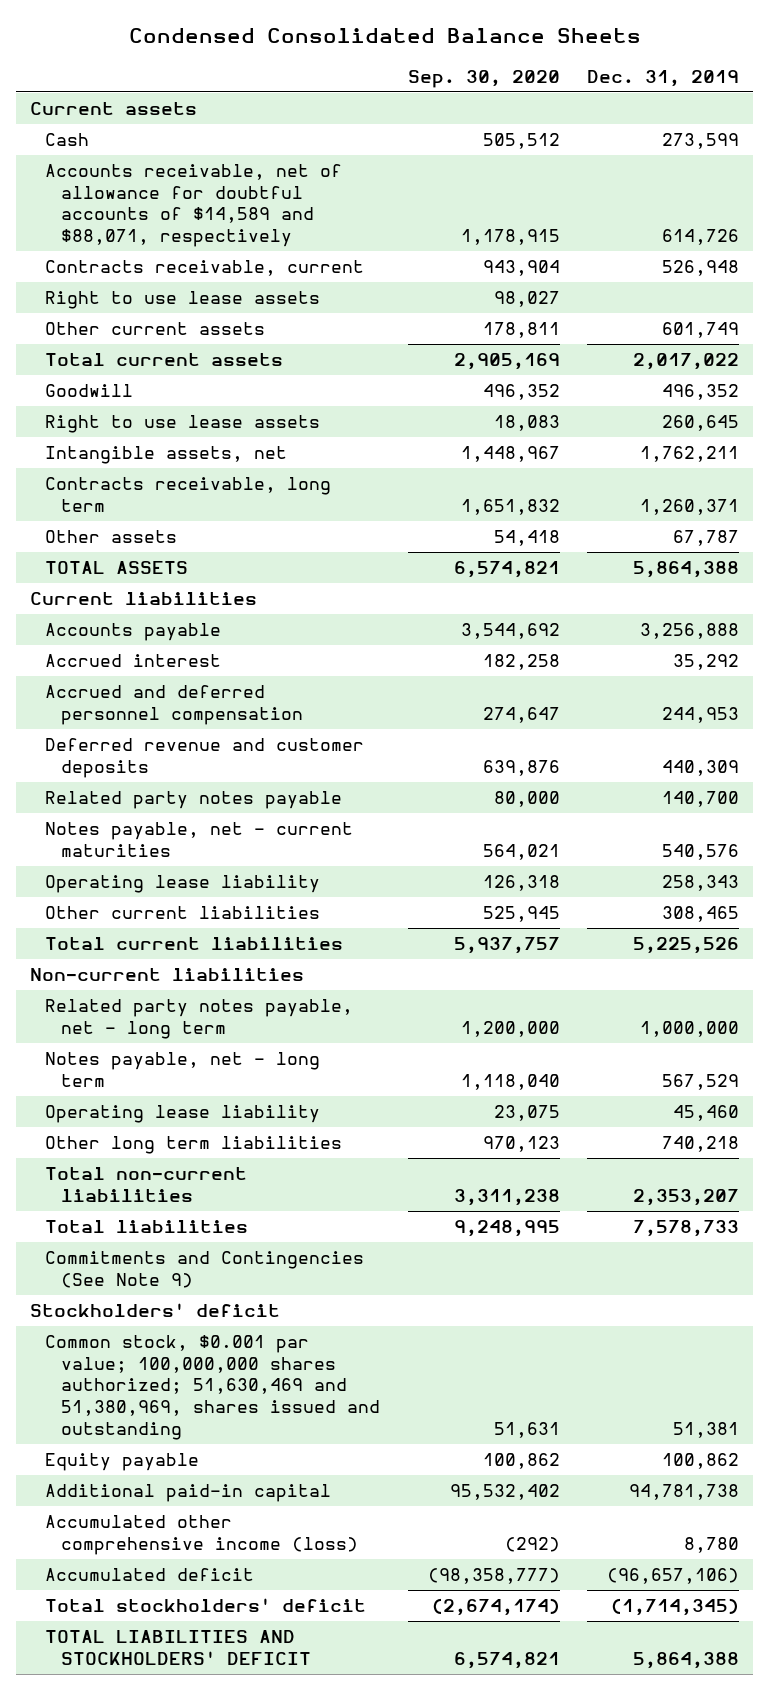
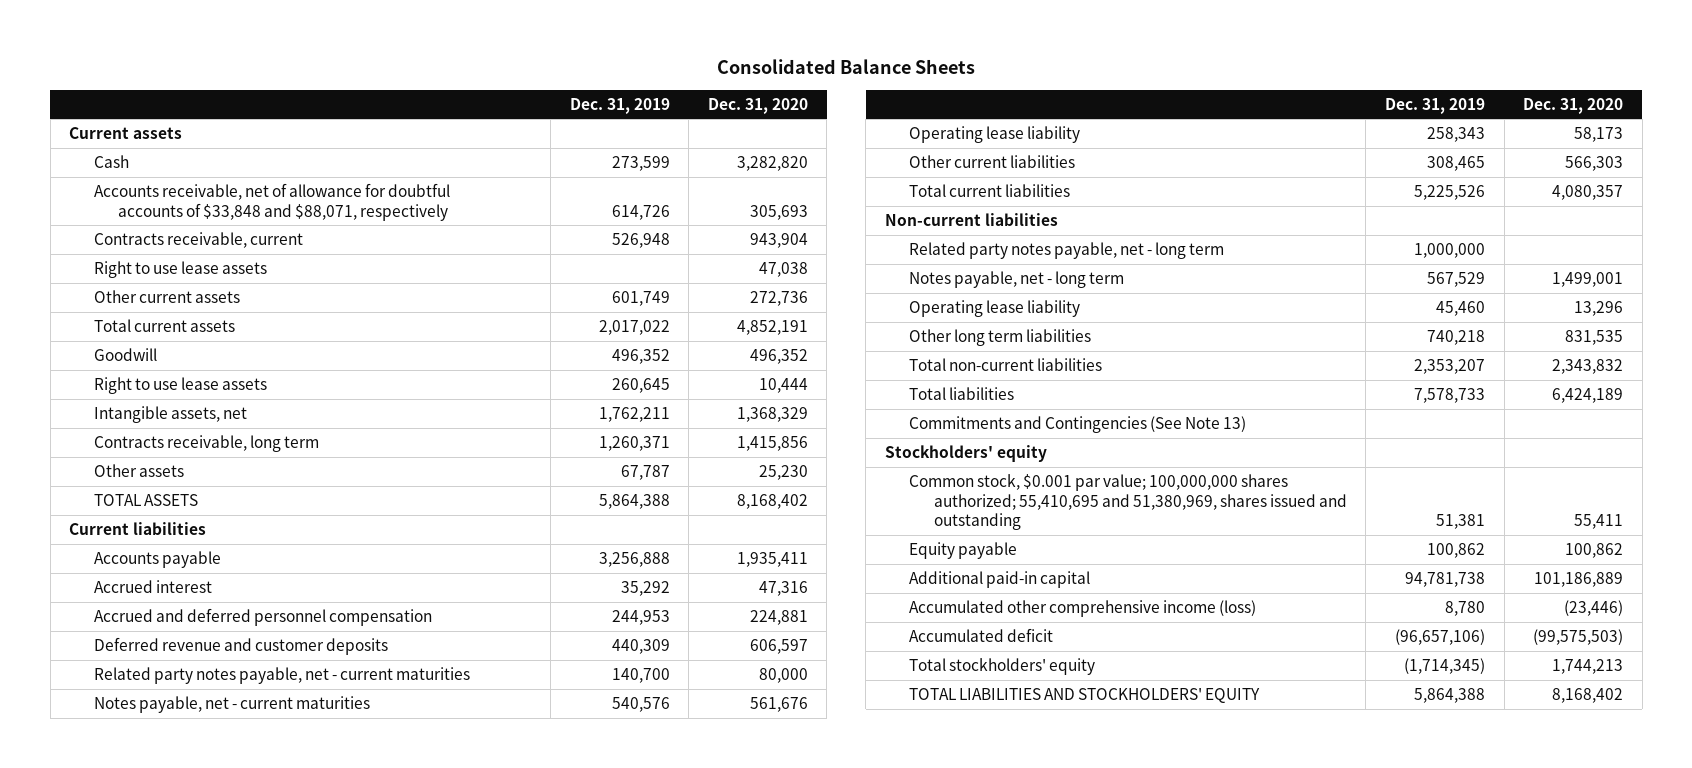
- Condensed Consolidated Balance Sheets
+ Consolidated Balance Sheets
- | Sep. 30, 2020 | Dec. 31, 2019
+ | Dec. 31, 2019 | Dec. 31, 2020
- Accounts receivable, net of allowance for doubtful accounts of $14,589 and $88,071, respectively | 1,178,915 | 614,726
+ Accounts receivable, net of allowance for doubtful accounts of $33,848 and $88,071, respectively | 614,726 | 305,693
- Related party notes payable | 80,000 | 140,700
+ Related party notes payable, net - current maturities | 140,700 | 80,000
- Commitments and Contingencies (See Note 9)
- Stockholders' deficit
- Common stock, $0.001 par value; 100,000,000 shares authorized; 51,630,469 and 51,380,969, shares issued and outstanding | 51,631 | 51,381
+ Commitments and Contingencies (See Note 13)
+ Stockholders' equity
+ Common stock, $0.001 par value; 100,000,000 shares authorized; 55,410,695 and 51,380,969, shares issued and outstanding | 51,381 | 55,411
- Total stockholders' deficit | (2,674,174) | (1,714,345)
- TOTAL LIABILITIES AND STOCKHOLDERS' DEFICIT | 6,574,821 | 5,864,388
+ Total stockholders' equity | (1,714,345) | 1,744,213
+ TOTAL LIABILITIES AND STOCKHOLDERS' EQUITY | 5,864,388 | 8,168,402

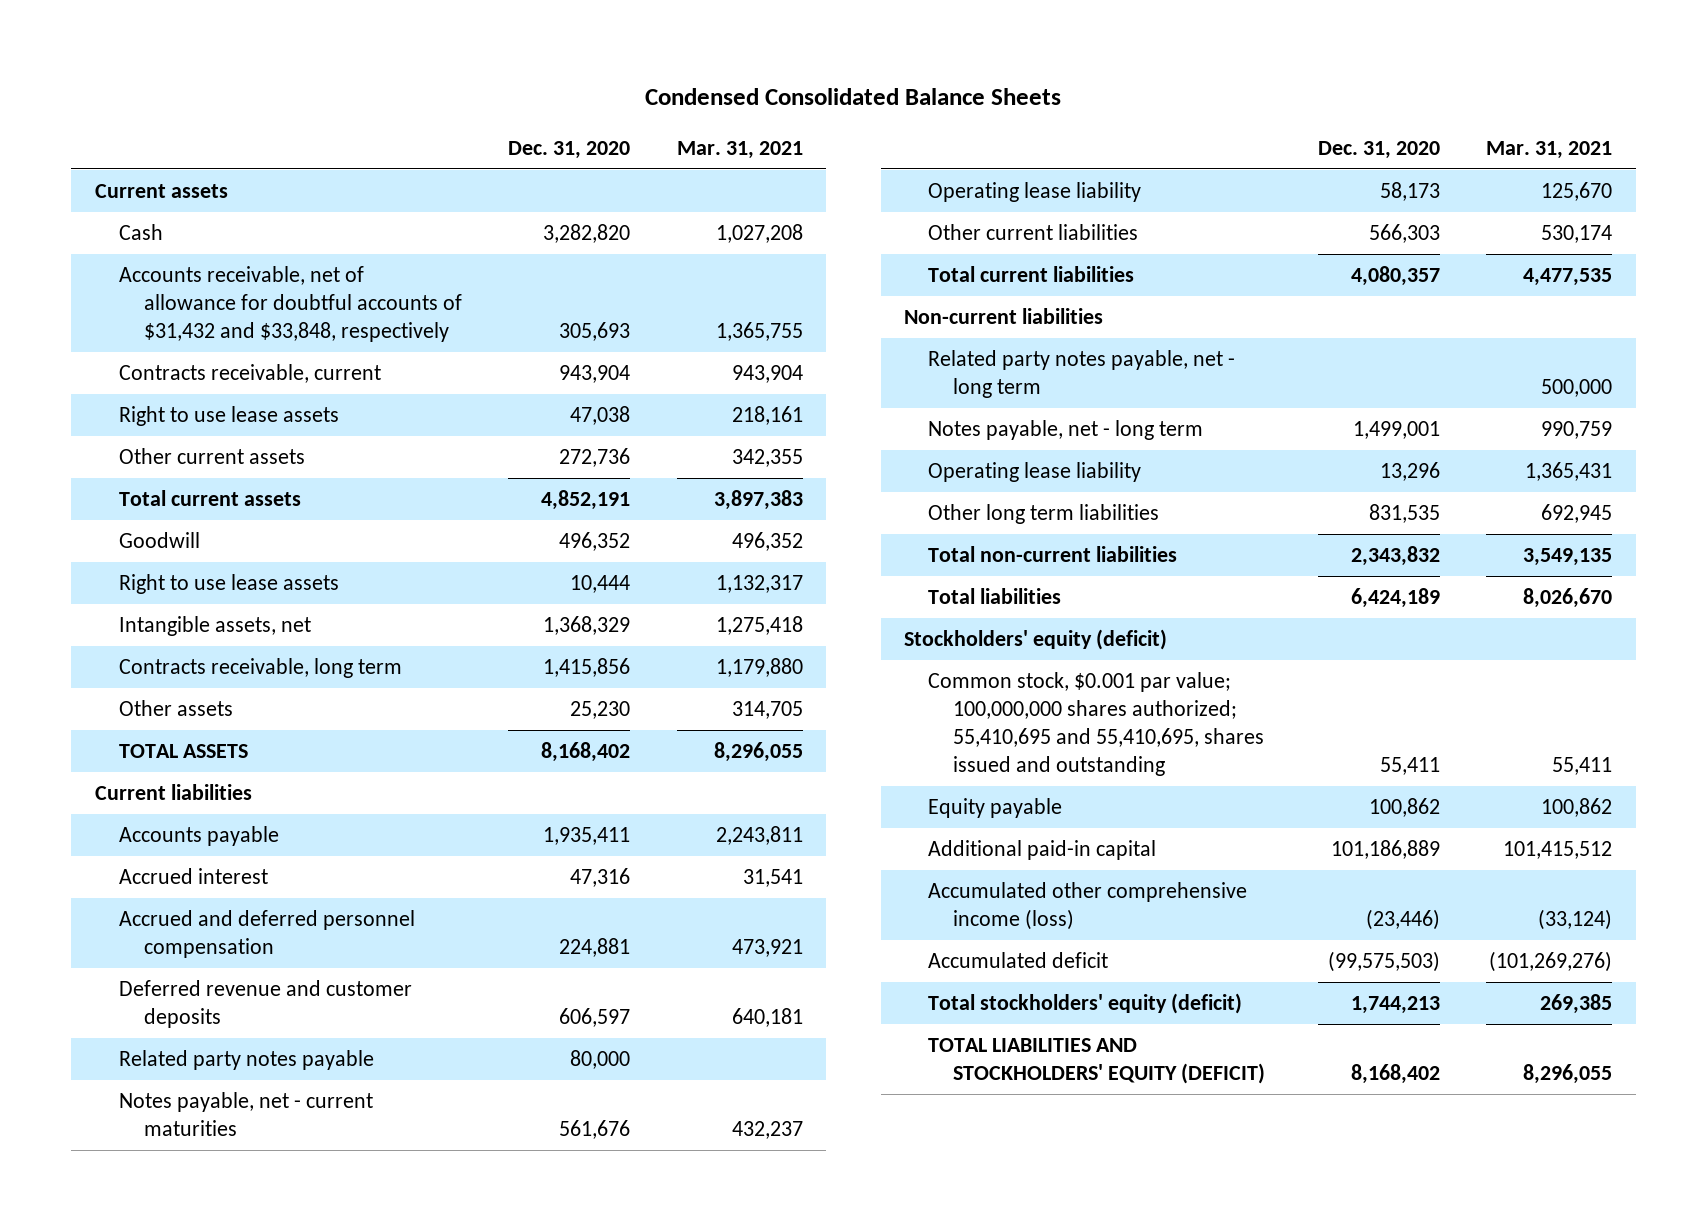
- Consolidated Balance Sheets
+ Condensed Consolidated Balance Sheets
- | Dec. 31, 2019 | Dec. 31, 2020
+ | Dec. 31, 2020 | Mar. 31, 2021
- Accounts receivable, net of allowance for doubtful accounts of $33,848 and $88,071, respectively | 614,726 | 305,693
+ Accounts receivable, net of allowance for doubtful accounts of $31,432 and $33,848, respectively | 305,693 | 1,365,755
- Related party notes payable, net - current maturities | 140,700 | 80,000
+ Related party notes payable | 80,000 |
- Commitments and Contingencies (See Note 13)
- Stockholders' equity
- Common stock, $0.001 par value; 100,000,000 shares authorized; 55,410,695 and 51,380,969, shares issued and outstanding | 51,381 | 55,411
+ Stockholders' equity (deficit)
+ Common stock, $0.001 par value; 100,000,000 shares authorized; 55,410,695 and 55,410,695, shares issued and outstanding | 55,411 | 55,411
- Total stockholders' equity | (1,714,345) | 1,744,213
- TOTAL LIABILITIES AND STOCKHOLDERS' EQUITY | 5,864,388 | 8,168,402
+ Total stockholders' equity (deficit) | 1,744,213 | 269,385
+ TOTAL LIABILITIES AND STOCKHOLDERS' EQUITY (DEFICIT) | 8,168,402 | 8,296,055

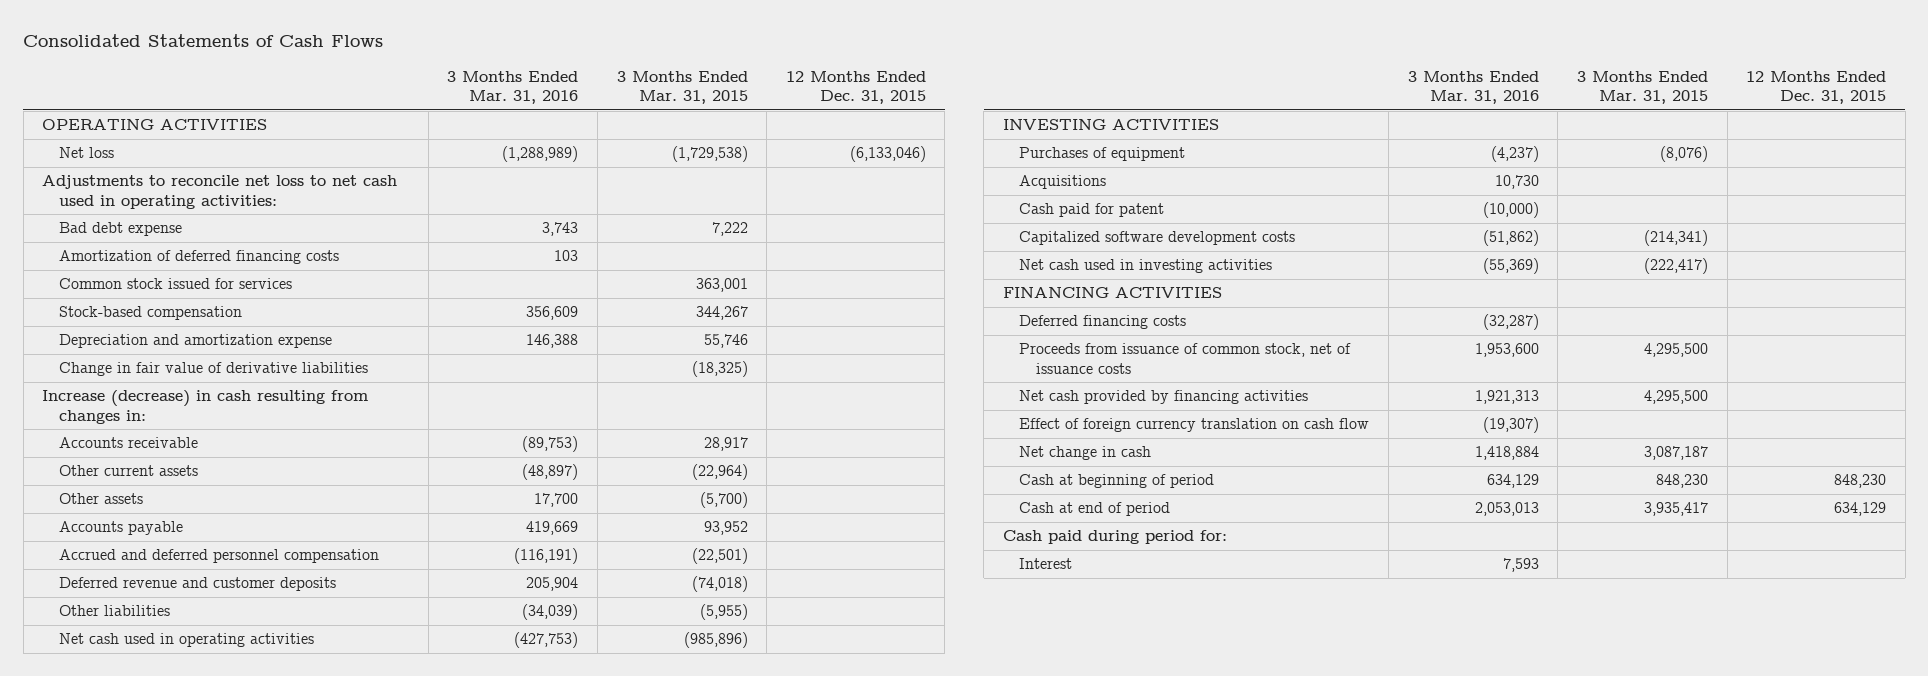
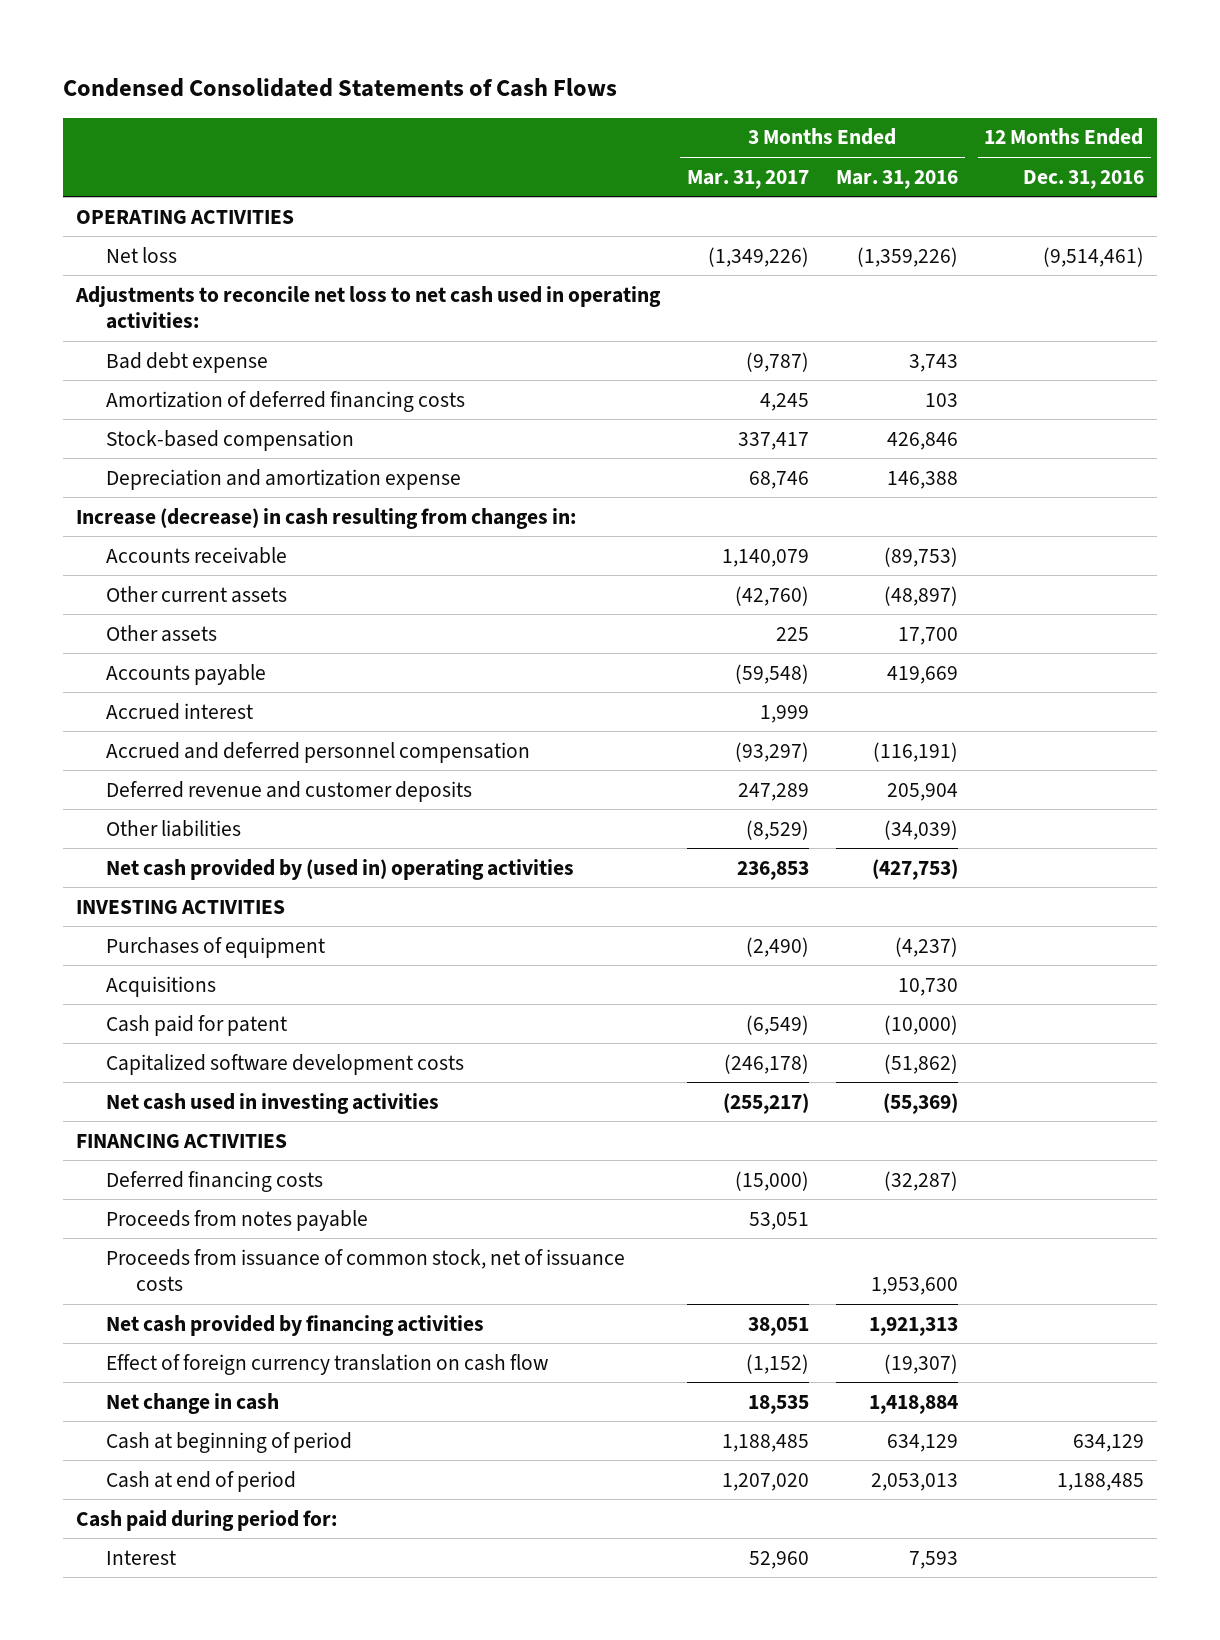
- Consolidated Statements of Cash Flows
+ Condensed Consolidated Statements of Cash Flows
- | 3 Months Ended Mar. 31, 2016 | 3 Months Ended Mar. 31, 2015 | 12 Months Ended Dec. 31, 2015
+ | 3 Months Ended Mar. 31, 2017 | 3 Months Ended Mar. 31, 2016 | 12 Months Ended Dec. 31, 2016
- Net loss | (1,288,989) | (1,729,538) | (6,133,046)
+ Net loss | (1,349,226) | (1,359,226) | (9,514,461)
- Common stock issued for services | | 363,001 |
- Stock-based compensation | 356,609 | 344,267 |
+ Stock-based compensation | 337,417 | 426,846 |
- Change in fair value of derivative liabilities | | (18,325) |
+ Accrued interest | 1,999 | |
- Net cash used in operating activities | (427,753) | (985,896) |
+ Net cash provided by (used in) operating activities | 236,853 | (427,753) |
+ Proceeds from notes payable | 53,051 | |

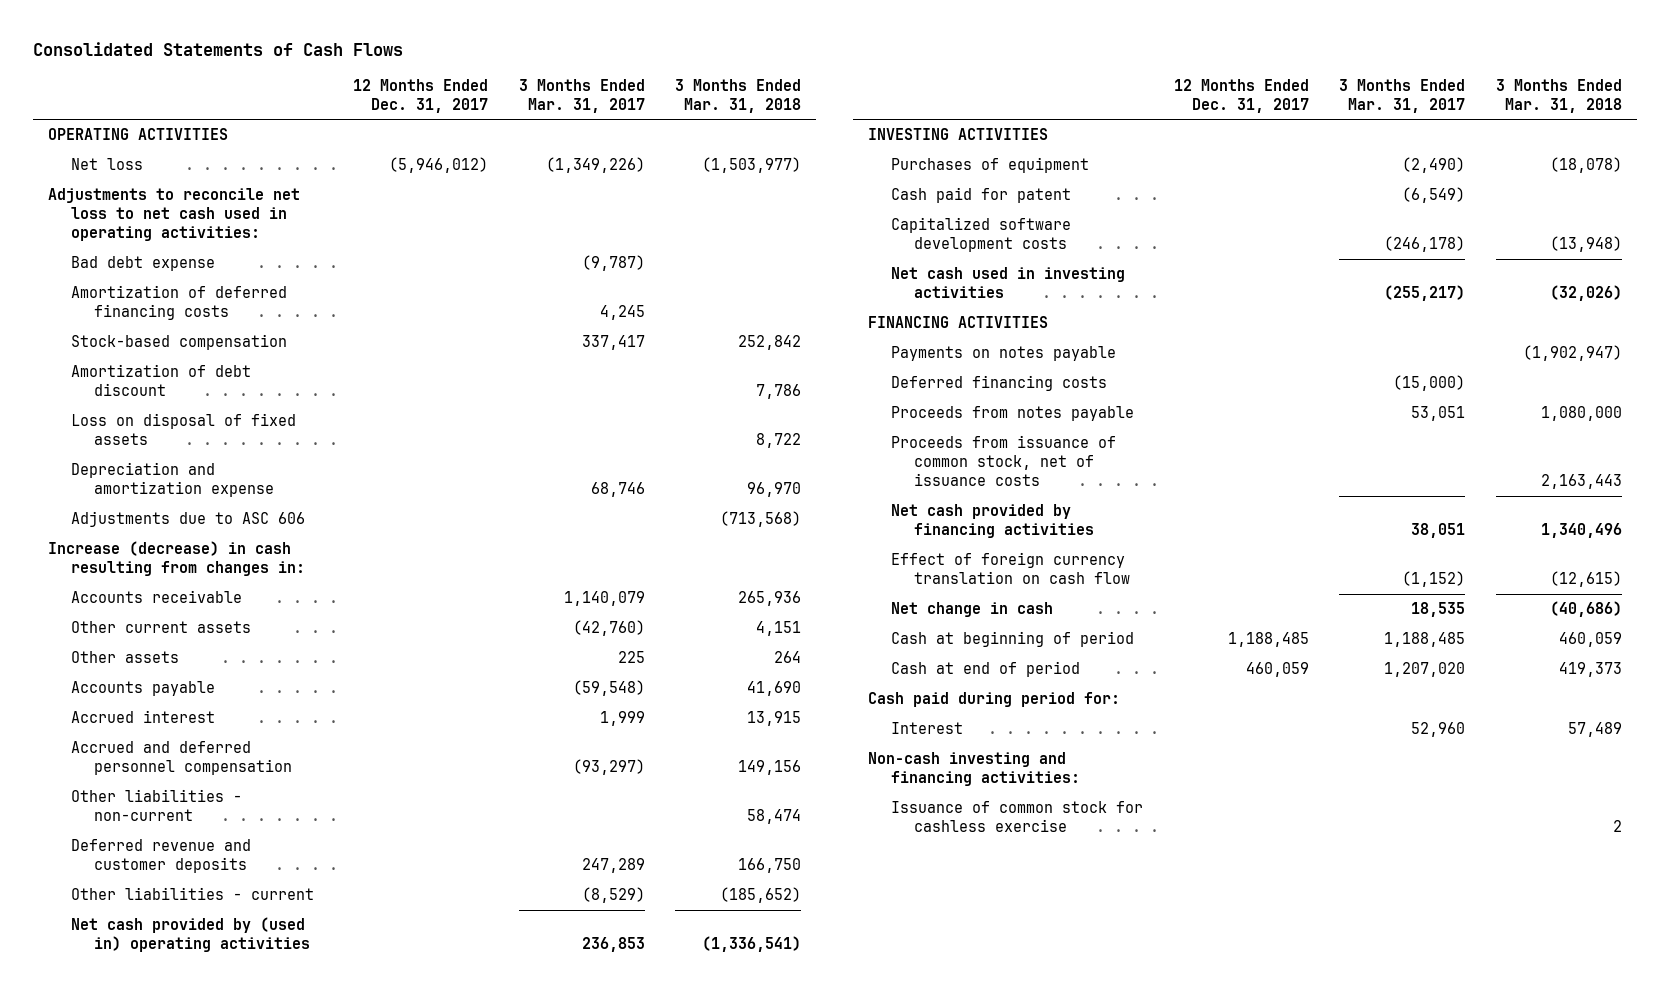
- Condensed Consolidated Statements of Cash Flows
+ Consolidated Statements of Cash Flows
- | 3 Months Ended Mar. 31, 2017 | 3 Months Ended Mar. 31, 2016 | 12 Months Ended Dec. 31, 2016
+ | 12 Months Ended Dec. 31, 2017 | 3 Months Ended Mar. 31, 2017 | 3 Months Ended Mar. 31, 2018
+ Amortization of debt discount | | | 7,786
+ Loss on disposal of fixed assets | | | 8,722
+ Adjustments due to ASC 606 | | | (713,568)
+ Other liabilities - non-current | | | 58,474
- Other liabilities | (8,529) | (34,039) |
+ Other liabilities - current | | (8,529) | (185,652)
- Acquisitions | | 10,730 |
+ Payments on notes payable | | | (1,902,947)
+ Non-cash investing and financing activities:
+ Issuance of common stock for cashless exercise | | | 2

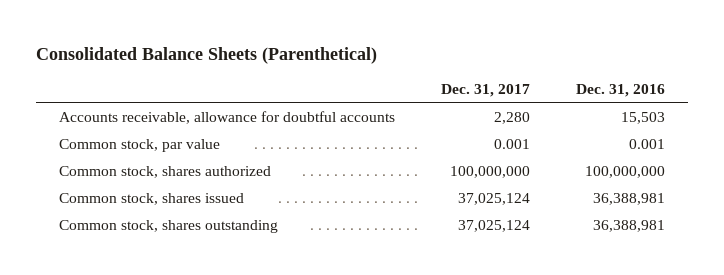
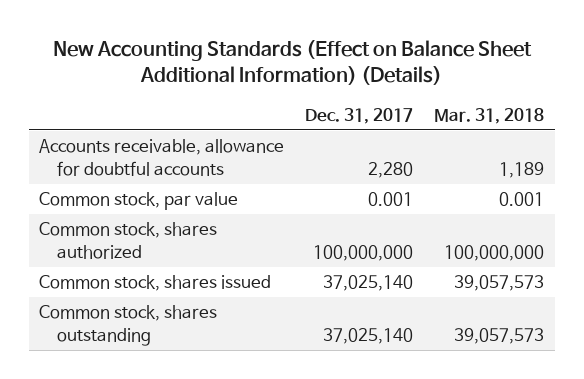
- Consolidated Balance Sheets (Parenthetical)
+ New Accounting Standards (Effect on Balance Sheet Additional Information) (Details)
- | Dec. 31, 2017 | Dec. 31, 2016
+ | Dec. 31, 2017 | Mar. 31, 2018
- Common stock, shares issued | 37,025,124 | 36,388,981
- Common stock, shares outstanding | 37,025,124 | 36,388,981
+ Common stock, shares issued | 37,025,140 | 39,057,573
+ Common stock, shares outstanding | 37,025,140 | 39,057,573

